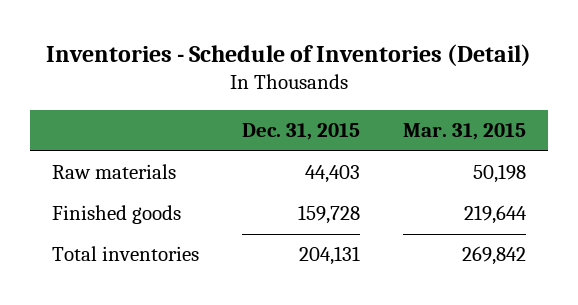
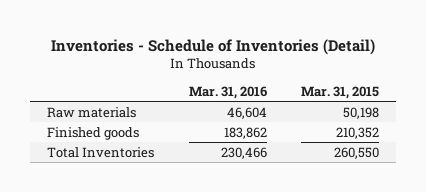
- | Dec. 31, 2015 | Mar. 31, 2015
+ | Mar. 31, 2016 | Mar. 31, 2015
- Finished goods | 159,728 | 219,644
- Total inventories | 204,131 | 269,842
+ Finished goods | 183,862 | 210,352
+ Total Inventories | 230,466 | 260,550

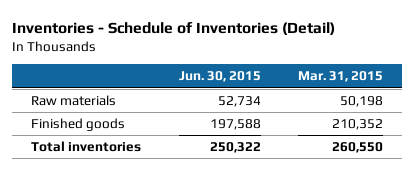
- | Mar. 31, 2016 | Mar. 31, 2015
+ | Jun. 30, 2015 | Mar. 31, 2015
- Total Inventories | 230,466 | 260,550
+ Total inventories | 250,322 | 260,550

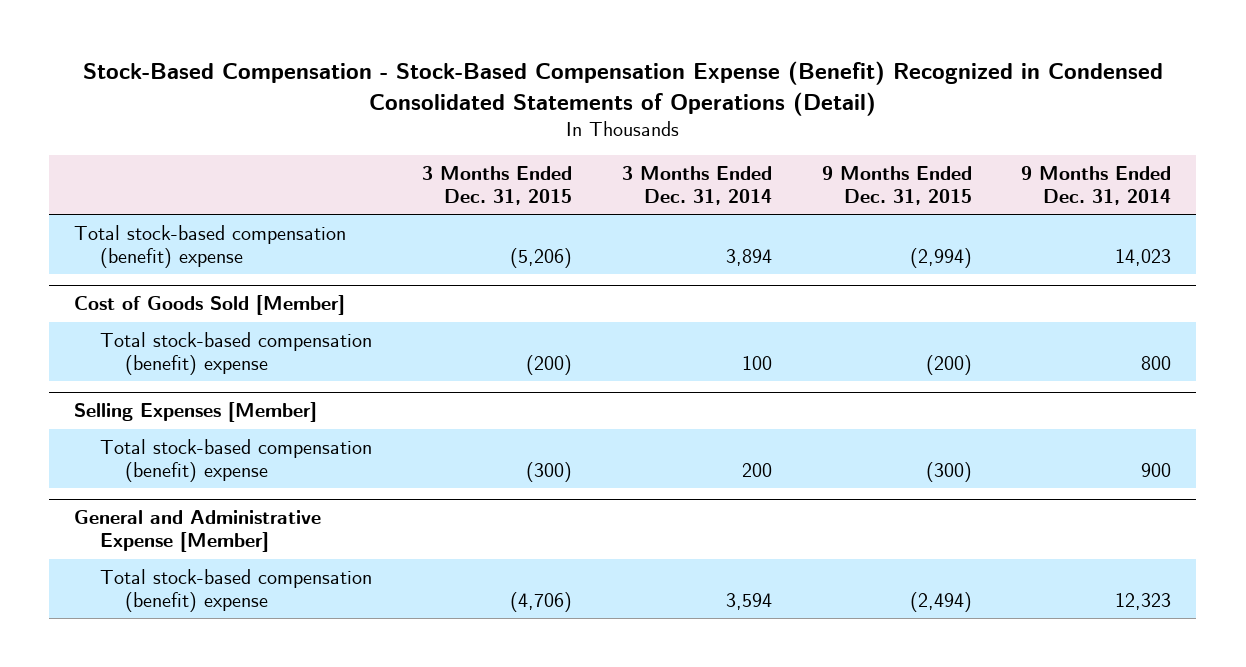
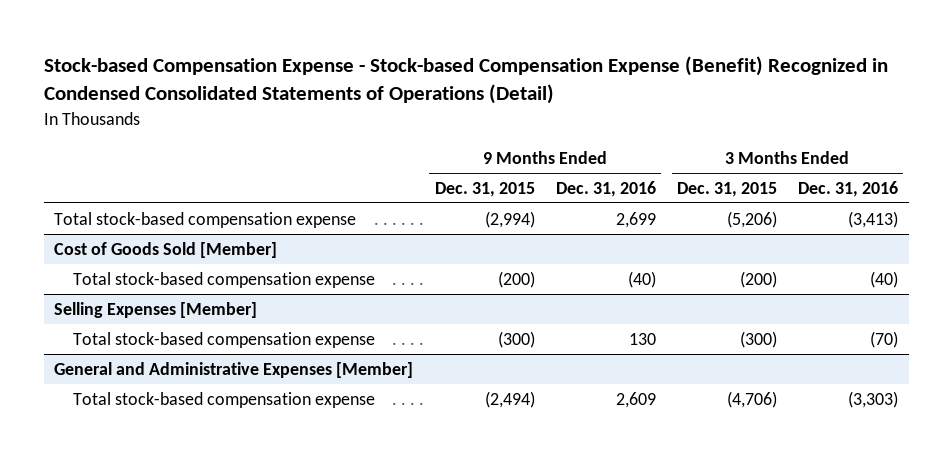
- Stock-Based Compensation - Stock-Based Compensation Expense (Benefit) Recognized in Condensed Consolidated Statements of Operations (Detail)
+ Stock-based Compensation Expense - Stock-based Compensation Expense (Benefit) Recognized in Condensed Consolidated Statements of Operations (Detail)
- | 3 Months Ended Dec. 31, 2015 | 3 Months Ended Dec. 31, 2014 | 9 Months Ended Dec. 31, 2015 | 9 Months Ended Dec. 31, 2014
+ | 9 Months Ended Dec. 31, 2015 | 9 Months Ended Dec. 31, 2016 | 3 Months Ended Dec. 31, 2015 | 3 Months Ended Dec. 31, 2016
- Total stock-based compensation (benefit) expense | (5,206) | 3,894 | (2,994) | 14,023
+ Total stock-based compensation expense | (2,994) | 2,699 | (5,206) | (3,413)
@ Cost of Goods Sold [Member]
- Total stock-based compensation (benefit) expense | (200) | 100 | (200) | 800
+ Total stock-based compensation expense | (200) | (40) | (200) | (40)
@ Selling Expenses [Member]
- Total stock-based compensation (benefit) expense | (300) | 200 | (300) | 900
- General and Administrative Expense [Member]
- Total stock-based compensation (benefit) expense | (4,706) | 3,594 | (2,494) | 12,323
@ Selling Expenses [Member]
+ Total stock-based compensation expense | (300) | 130 | (300) | (70)
+ General and Administrative Expenses [Member]
+ Total stock-based compensation expense | (2,494) | 2,609 | (4,706) | (3,303)

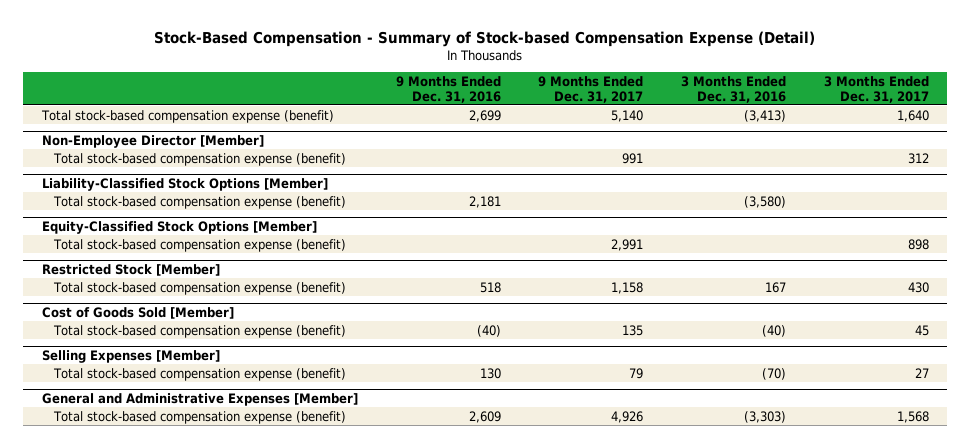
- Stock-based Compensation Expense - Stock-based Compensation Expense (Benefit) Recognized in Condensed Consolidated Statements of Operations (Detail)
+ Stock-Based Compensation - Summary of Stock-based Compensation Expense (Detail)
- | 9 Months Ended Dec. 31, 2015 | 9 Months Ended Dec. 31, 2016 | 3 Months Ended Dec. 31, 2015 | 3 Months Ended Dec. 31, 2016
+ | 9 Months Ended Dec. 31, 2016 | 9 Months Ended Dec. 31, 2017 | 3 Months Ended Dec. 31, 2016 | 3 Months Ended Dec. 31, 2017
- Total stock-based compensation expense | (2,994) | 2,699 | (5,206) | (3,413)
+ Total stock-based compensation expense (benefit) | 2,699 | 5,140 | (3,413) | 1,640
+ Non-Employee Director [Member]
+ Total stock-based compensation expense (benefit) | | 991 | | 312
+ Liability-Classified Stock Options [Member]
+ Total stock-based compensation expense (benefit) | 2,181 | | (3,580) |
+ Equity-Classified Stock Options [Member]
+ Total stock-based compensation expense (benefit) | | 2,991 | | 898
+ Restricted Stock [Member]
+ Total stock-based compensation expense (benefit) | 518 | 1,158 | 167 | 430
@ Cost of Goods Sold [Member]
- Total stock-based compensation expense | (200) | (40) | (200) | (40)
+ Total stock-based compensation expense (benefit) | (40) | 135 | (40) | 45
@ Selling Expenses [Member]
- Total stock-based compensation expense | (300) | 130 | (300) | (70)
+ Total stock-based compensation expense (benefit) | 130 | 79 | (70) | 27
@ General and Administrative Expenses [Member]
- Total stock-based compensation expense | (2,494) | 2,609 | (4,706) | (3,303)
+ Total stock-based compensation expense (benefit) | 2,609 | 4,926 | (3,303) | 1,568

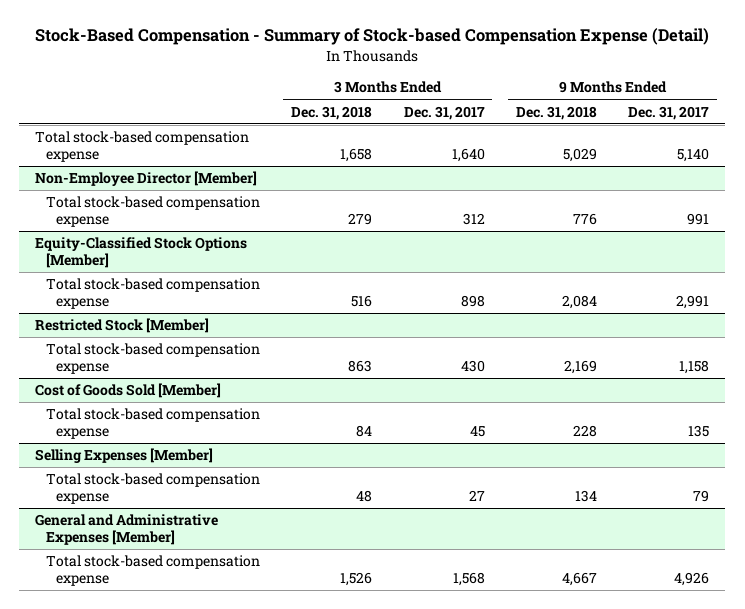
- | 9 Months Ended Dec. 31, 2016 | 9 Months Ended Dec. 31, 2017 | 3 Months Ended Dec. 31, 2016 | 3 Months Ended Dec. 31, 2017
+ | 3 Months Ended Dec. 31, 2018 | 3 Months Ended Dec. 31, 2017 | 9 Months Ended Dec. 31, 2018 | 9 Months Ended Dec. 31, 2017
- Total stock-based compensation expense (benefit) | 2,699 | 5,140 | (3,413) | 1,640
+ Total stock-based compensation expense | 1,658 | 1,640 | 5,029 | 5,140
@ Non-Employee Director [Member]
- Total stock-based compensation expense (benefit) | | 991 | | 312
- Liability-Classified Stock Options [Member]
- Total stock-based compensation expense (benefit) | 2,181 | | (3,580) |
@ Non-Employee Director [Member]
+ Total stock-based compensation expense | 279 | 312 | 776 | 991
@ Equity-Classified Stock Options [Member]
- Total stock-based compensation expense (benefit) | | 2,991 | | 898
+ Total stock-based compensation expense | 516 | 898 | 2,084 | 2,991
@ Restricted Stock [Member]
- Total stock-based compensation expense (benefit) | 518 | 1,158 | 167 | 430
+ Total stock-based compensation expense | 863 | 430 | 2,169 | 1,158
@ Cost of Goods Sold [Member]
- Total stock-based compensation expense (benefit) | (40) | 135 | (40) | 45
+ Total stock-based compensation expense | 84 | 45 | 228 | 135
@ Selling Expenses [Member]
- Total stock-based compensation expense (benefit) | 130 | 79 | (70) | 27
+ Total stock-based compensation expense | 48 | 27 | 134 | 79
@ General and Administrative Expenses [Member]
- Total stock-based compensation expense (benefit) | 2,609 | 4,926 | (3,303) | 1,568
+ Total stock-based compensation expense | 1,526 | 1,568 | 4,667 | 4,926

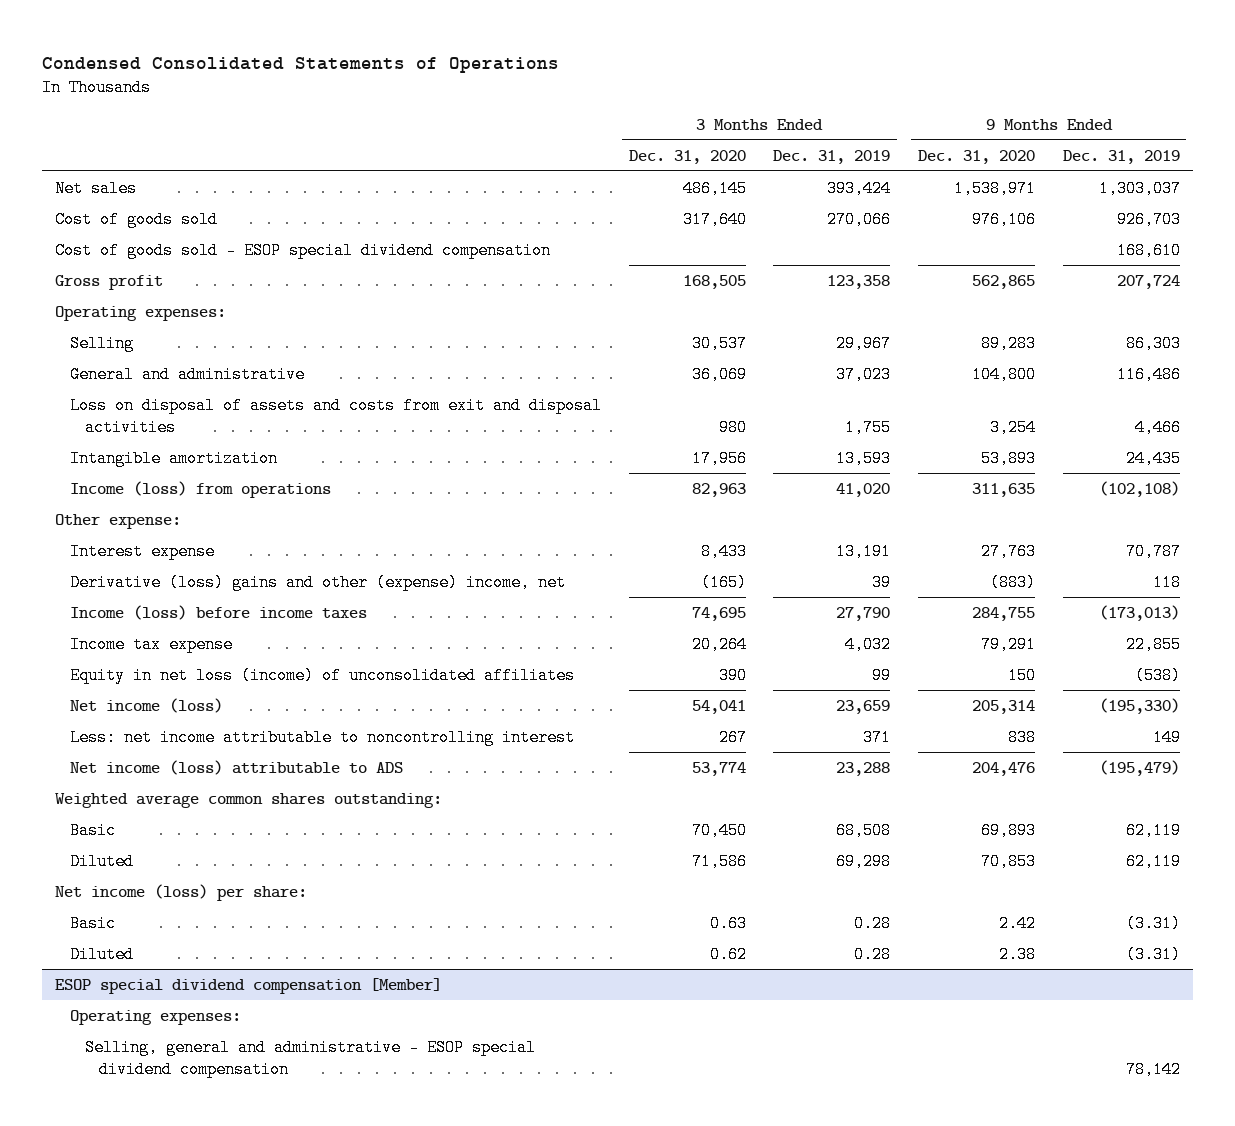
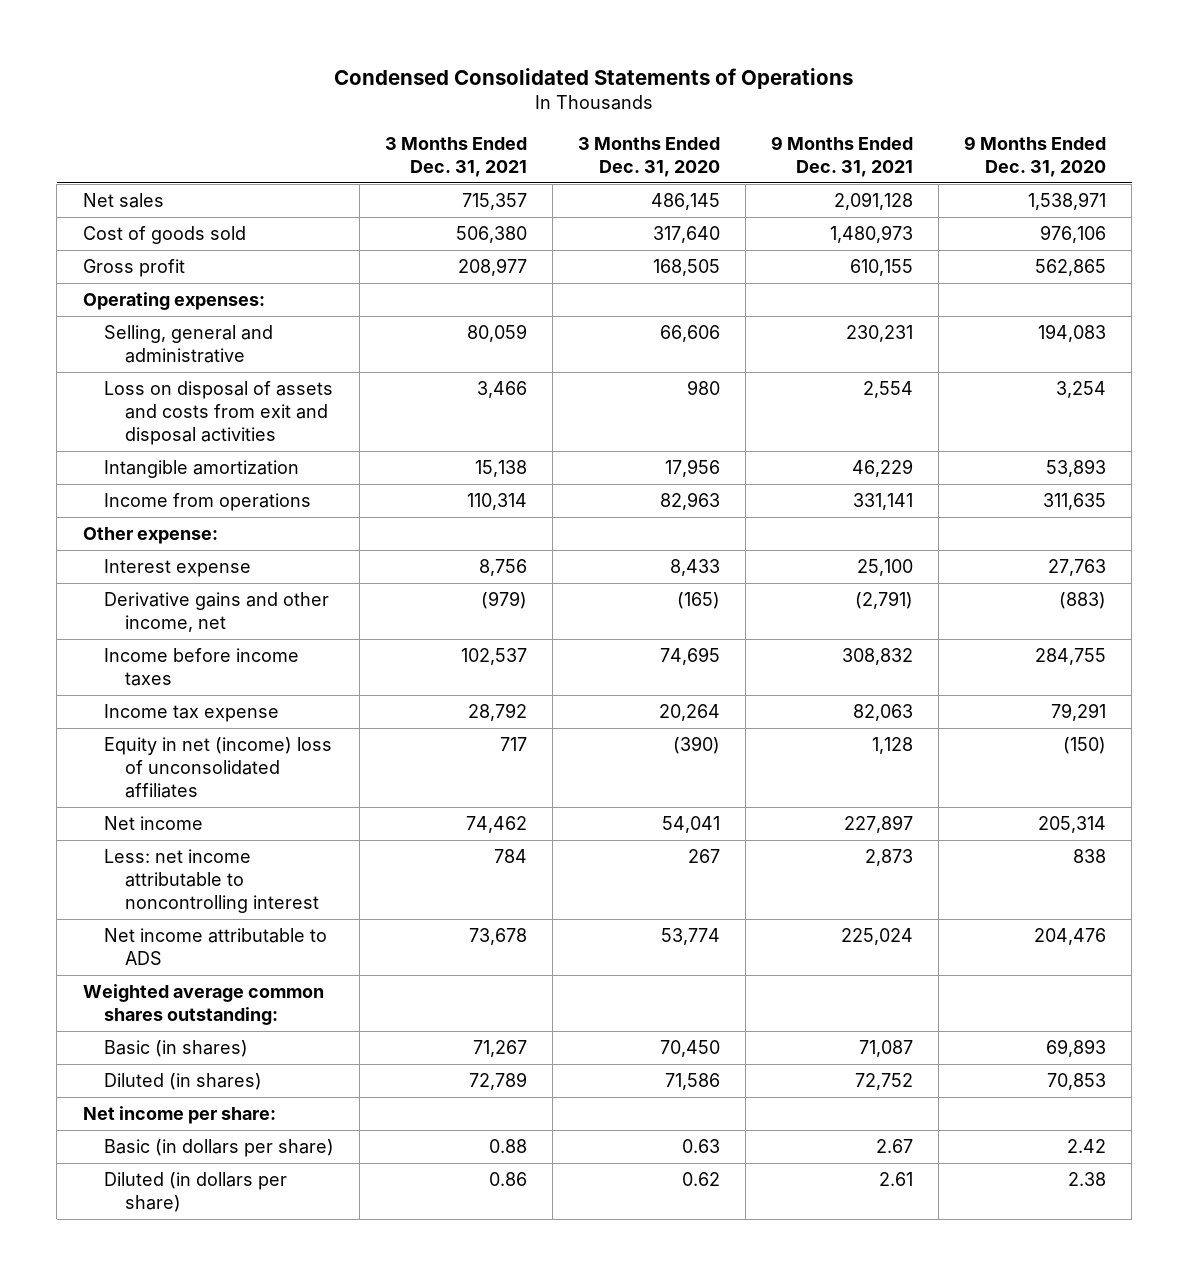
- | 3 Months Ended Dec. 31, 2020 | 3 Months Ended Dec. 31, 2019 | 9 Months Ended Dec. 31, 2020 | 9 Months Ended Dec. 31, 2019
+ | 3 Months Ended Dec. 31, 2021 | 3 Months Ended Dec. 31, 2020 | 9 Months Ended Dec. 31, 2021 | 9 Months Ended Dec. 31, 2020
- Cost of goods sold - ESOP special dividend compensation | | | | 168,610
- Selling | 30,537 | 29,967 | 89,283 | 86,303
- General and administrative | 36,069 | 37,023 | 104,800 | 116,486
+ Selling, general and administrative | 80,059 | 66,606 | 230,231 | 194,083
- Income (loss) from operations | 82,963 | 41,020 | 311,635 | (102,108)
+ Income from operations | 110,314 | 82,963 | 331,141 | 311,635
- Derivative (loss) gains and other (expense) income, net | (165) | 39 | (883) | 118
- Income (loss) before income taxes | 74,695 | 27,790 | 284,755 | (173,013)
+ Derivative gains and other income, net | (979) | (165) | (2,791) | (883)
+ Income before income taxes | 102,537 | 74,695 | 308,832 | 284,755
- Equity in net loss (income) of unconsolidated affiliates | 390 | 99 | 150 | (538)
- Net income (loss) | 54,041 | 23,659 | 205,314 | (195,330)
+ Equity in net (income) loss of unconsolidated affiliates | 717 | (390) | 1,128 | (150)
+ Net income | 74,462 | 54,041 | 227,897 | 205,314
- Net income (loss) attributable to ADS | 53,774 | 23,288 | 204,476 | (195,479)
+ Net income attributable to ADS | 73,678 | 53,774 | 225,024 | 204,476
- Basic | 70,450 | 68,508 | 69,893 | 62,119
- Diluted | 71,586 | 69,298 | 70,853 | 62,119
- Net income (loss) per share:
- Basic | 0.63 | 0.28 | 2.42 | (3.31)
- Diluted | 0.62 | 0.28 | 2.38 | (3.31)
- ESOP special dividend compensation [Member]
- Operating expenses:
- Selling, general and administrative - ESOP special dividend compensation | | | | 78,142
+ Basic (in shares) | 71,267 | 70,450 | 71,087 | 69,893
+ Diluted (in shares) | 72,789 | 71,586 | 72,752 | 70,853
+ Net income per share:
+ Basic (in dollars per share) | 0.88 | 0.63 | 2.67 | 2.42
+ Diluted (in dollars per share) | 0.86 | 0.62 | 2.61 | 2.38

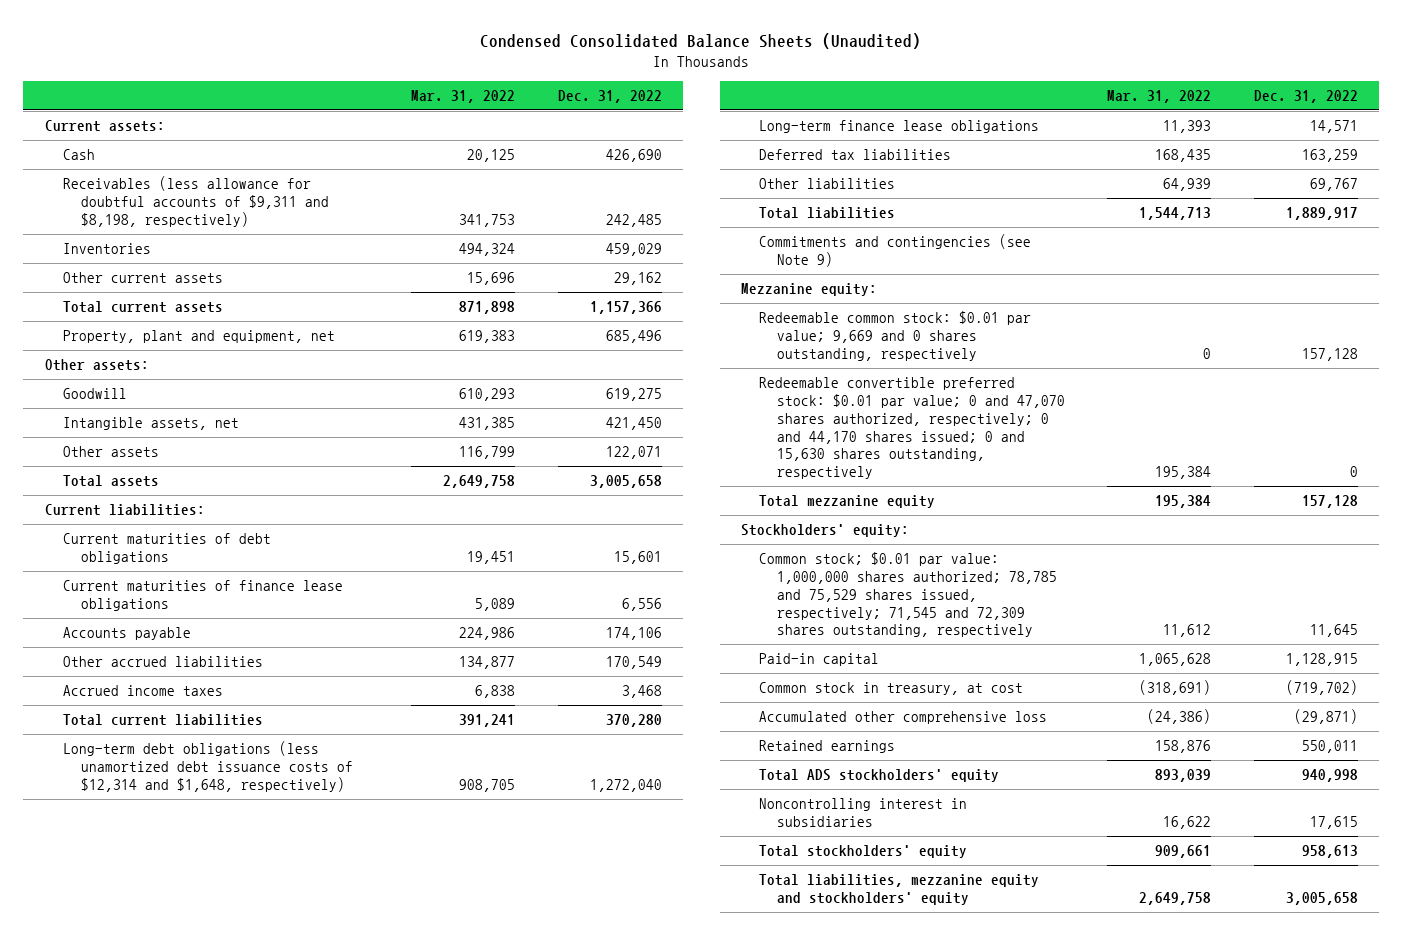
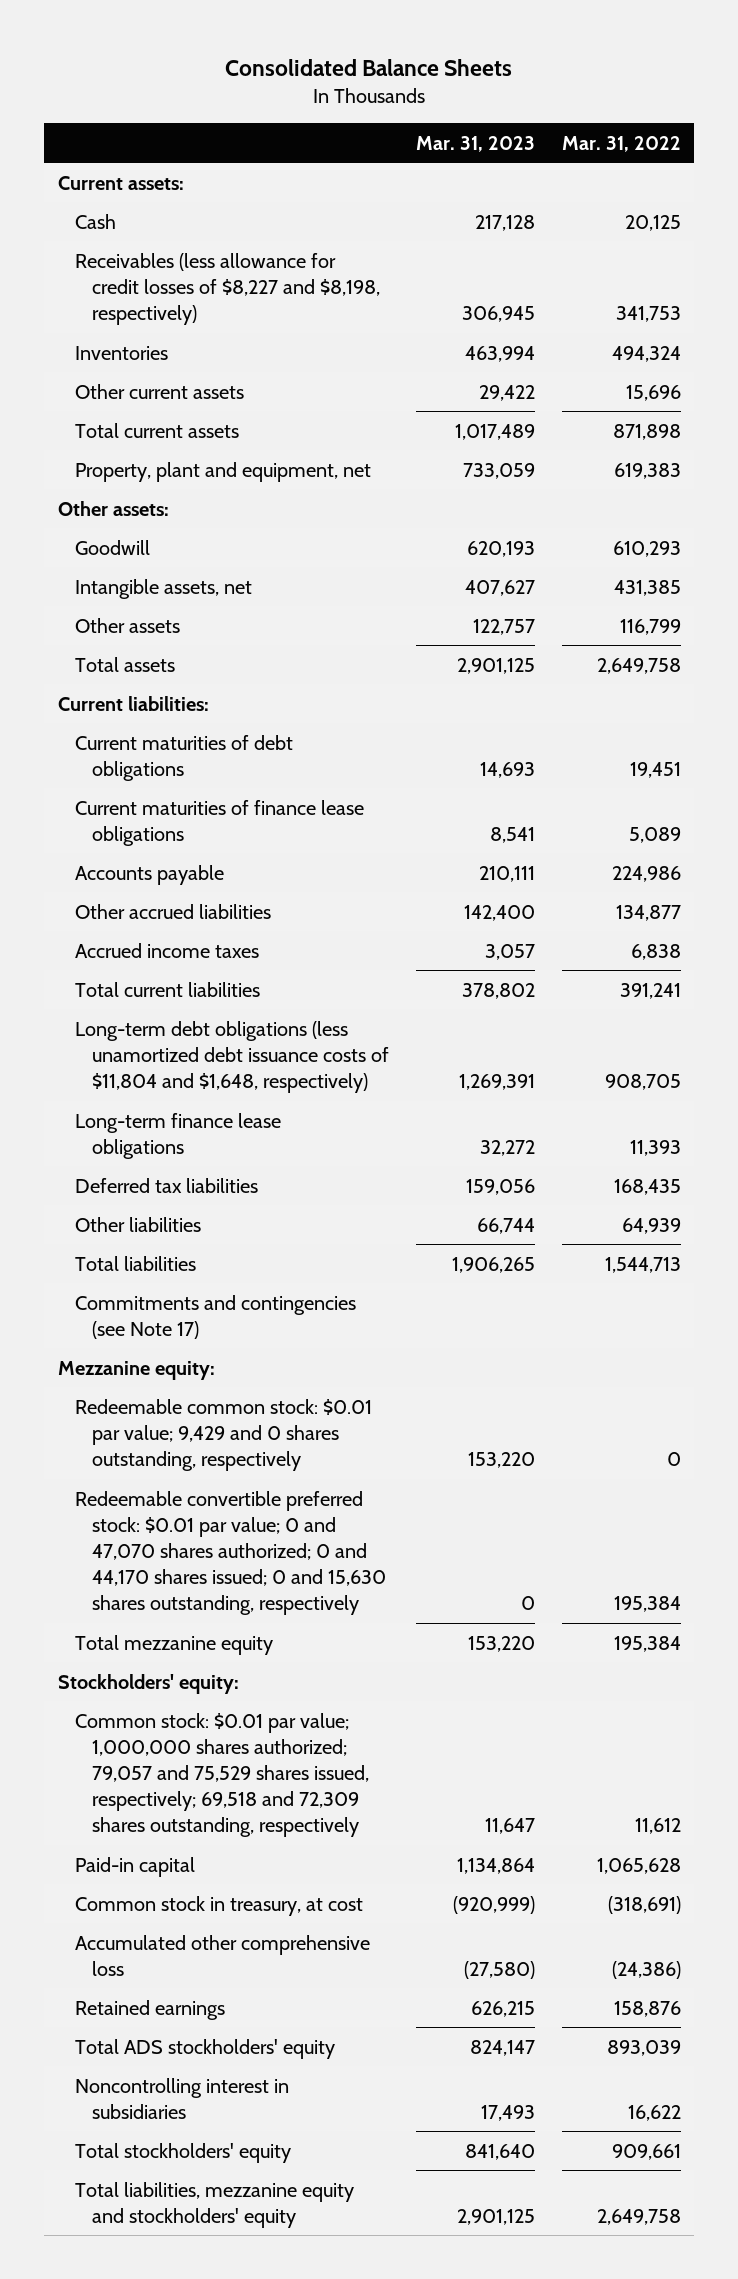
- Condensed Consolidated Balance Sheets (Unaudited)
+ Consolidated Balance Sheets
- | Mar. 31, 2022 | Dec. 31, 2022
+ | Mar. 31, 2023 | Mar. 31, 2022
- Receivables (less allowance for doubtful accounts of $9,311 and $8,198, respectively) | 341,753 | 242,485
+ Receivables (less allowance for credit losses of $8,227 and $8,198, respectively) | 306,945 | 341,753
- Long-term debt obligations (less unamortized debt issuance costs of $12,314 and $1,648, respectively) | 908,705 | 1,272,040
+ Long-term debt obligations (less unamortized debt issuance costs of $11,804 and $1,648, respectively) | 1,269,391 | 908,705
- Commitments and contingencies (see Note 9)
+ Commitments and contingencies (see Note 17)
- Redeemable common stock: $0.01 par value; 9,669 and 0 shares outstanding, respectively | 0 | 157,128
- Redeemable convertible preferred stock: $0.01 par value; 0 and 47,070 shares authorized, respectively; 0 and 44,170 shares issued; 0 and 15,630 shares outstanding, respectively | 195,384 | 0
+ Redeemable common stock: $0.01 par value; 9,429 and 0 shares outstanding, respectively | 153,220 | 0
+ Redeemable convertible preferred stock: $0.01 par value; 0 and 47,070 shares authorized; 0 and 44,170 shares issued; 0 and 15,630 shares outstanding, respectively | 0 | 195,384
- Common stock; $0.01 par value: 1,000,000 shares authorized; 78,785 and 75,529 shares issued, respectively; 71,545 and 72,309 shares outstanding, respectively | 11,612 | 11,645
+ Common stock: $0.01 par value; 1,000,000 shares authorized; 79,057 and 75,529 shares issued, respectively; 69,518 and 72,309 shares outstanding, respectively | 11,647 | 11,612

